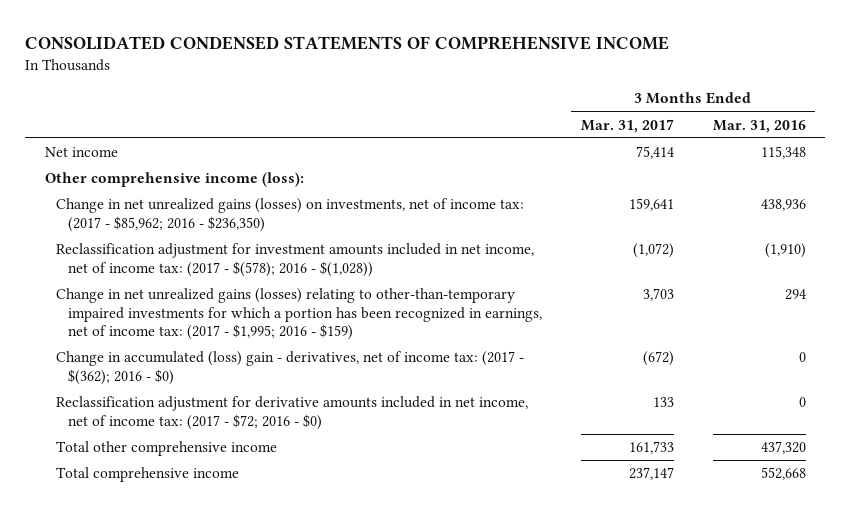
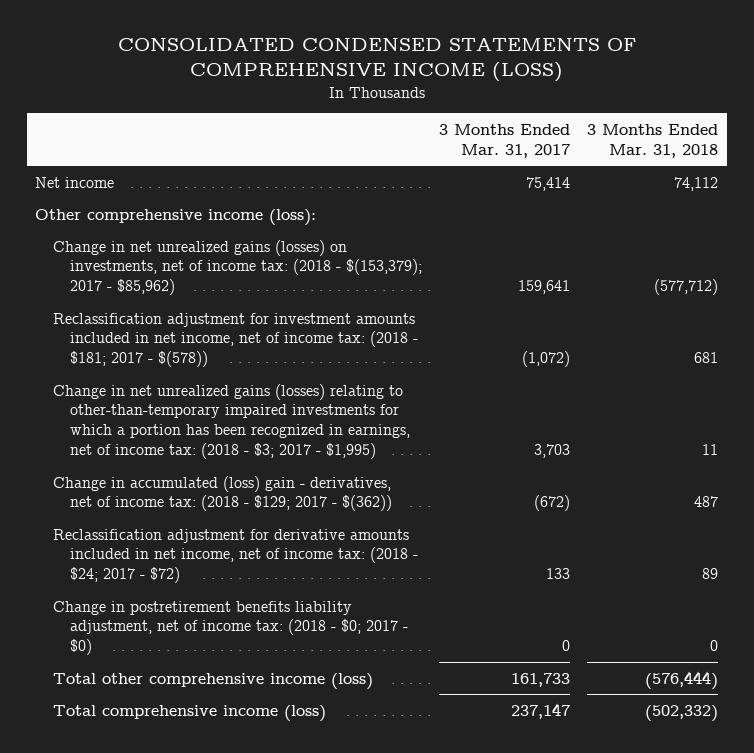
- CONSOLIDATED CONDENSED STATEMENTS OF COMPREHENSIVE INCOME
+ CONSOLIDATED CONDENSED STATEMENTS OF COMPREHENSIVE INCOME (LOSS)
- | 3 Months Ended Mar. 31, 2017 | 3 Months Ended Mar. 31, 2016
+ | 3 Months Ended Mar. 31, 2017 | 3 Months Ended Mar. 31, 2018
- Change in net unrealized gains (losses) on investments, net of income tax: (2017 - $85,962; 2016 - $236,350) | 159,641 | 438,936
- Reclassification adjustment for investment amounts included in net income, net of income tax: (2017 - $(578); 2016 - $(1,028)) | (1,072) | (1,910)
- Change in net unrealized gains (losses) relating to other-than-temporary impaired investments for which a portion has been recognized in earnings, net of income tax: (2017 - $1,995; 2016 - $159) | 3,703 | 294
- Change in accumulated (loss) gain - derivatives, net of income tax: (2017 - $(362); 2016 - $0) | (672) | 0
- Reclassification adjustment for derivative amounts included in net income, net of income tax: (2017 - $72; 2016 - $0) | 133 | 0
- Total other comprehensive income | 161,733 | 437,320
- Total comprehensive income | 237,147 | 552,668
+ Change in net unrealized gains (losses) on investments, net of income tax: (2018 - $(153,379); 2017 - $85,962) | 159,641 | (577,712)
+ Reclassification adjustment for investment amounts included in net income, net of income tax: (2018 - $181; 2017 - $(578)) | (1,072) | 681
+ Change in net unrealized gains (losses) relating to other-than-temporary impaired investments for which a portion has been recognized in earnings, net of income tax: (2018 - $3; 2017 - $1,995) | 3,703 | 11
+ Change in accumulated (loss) gain - derivatives, net of income tax: (2018 - $129; 2017 - $(362)) | (672) | 487
+ Reclassification adjustment for derivative amounts included in net income, net of income tax: (2018 - $24; 2017 - $72) | 133 | 89
+ Change in postretirement benefits liability adjustment, net of income tax: (2018 - $0; 2017 - $0) | 0 | 0
+ Total other comprehensive income (loss) | 161,733 | (576,444)
+ Total comprehensive income (loss) | 237,147 | (502,332)

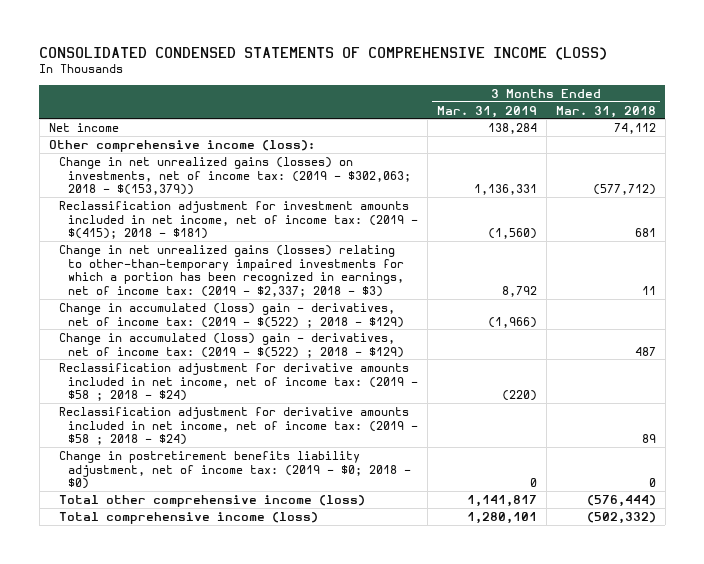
- | 3 Months Ended Mar. 31, 2017 | 3 Months Ended Mar. 31, 2018
+ | 3 Months Ended Mar. 31, 2019 | 3 Months Ended Mar. 31, 2018
- Change in net unrealized gains (losses) on investments, net of income tax: (2018 - $(153,379); 2017 - $85,962) | 159,641 | (577,712)
- Reclassification adjustment for investment amounts included in net income, net of income tax: (2018 - $181; 2017 - $(578)) | (1,072) | 681
- Change in net unrealized gains (losses) relating to other-than-temporary impaired investments for which a portion has been recognized in earnings, net of income tax: (2018 - $3; 2017 - $1,995) | 3,703 | 11
- Change in accumulated (loss) gain - derivatives, net of income tax: (2018 - $129; 2017 - $(362)) | (672) | 487
- Reclassification adjustment for derivative amounts included in net income, net of income tax: (2018 - $24; 2017 - $72) | 133 | 89
- Change in postretirement benefits liability adjustment, net of income tax: (2018 - $0; 2017 - $0) | 0 | 0
+ Change in net unrealized gains (losses) on investments, net of income tax: (2019 - $302,063; 2018 - $(153,379)) | 1,136,331 | (577,712)
+ Reclassification adjustment for investment amounts included in net income, net of income tax: (2019 - $(415); 2018 - $181) | (1,560) | 681
+ Change in net unrealized gains (losses) relating to other-than-temporary impaired investments for which a portion has been recognized in earnings, net of income tax: (2019 - $2,337; 2018 - $3) | 8,792 | 11
+ Change in accumulated (loss) gain - derivatives, net of income tax: (2019 - $(522) ; 2018 - $129) | (1,966) |
+ Change in accumulated (loss) gain - derivatives, net of income tax: (2019 - $(522) ; 2018 - $129) | | 487
+ Reclassification adjustment for derivative amounts included in net income, net of income tax: (2019 - $58 ; 2018 - $24) | (220) |
+ Reclassification adjustment for derivative amounts included in net income, net of income tax: (2019 - $58 ; 2018 - $24) | | 89
+ Change in postretirement benefits liability adjustment, net of income tax: (2019 - $0; 2018 - $0) | 0 | 0

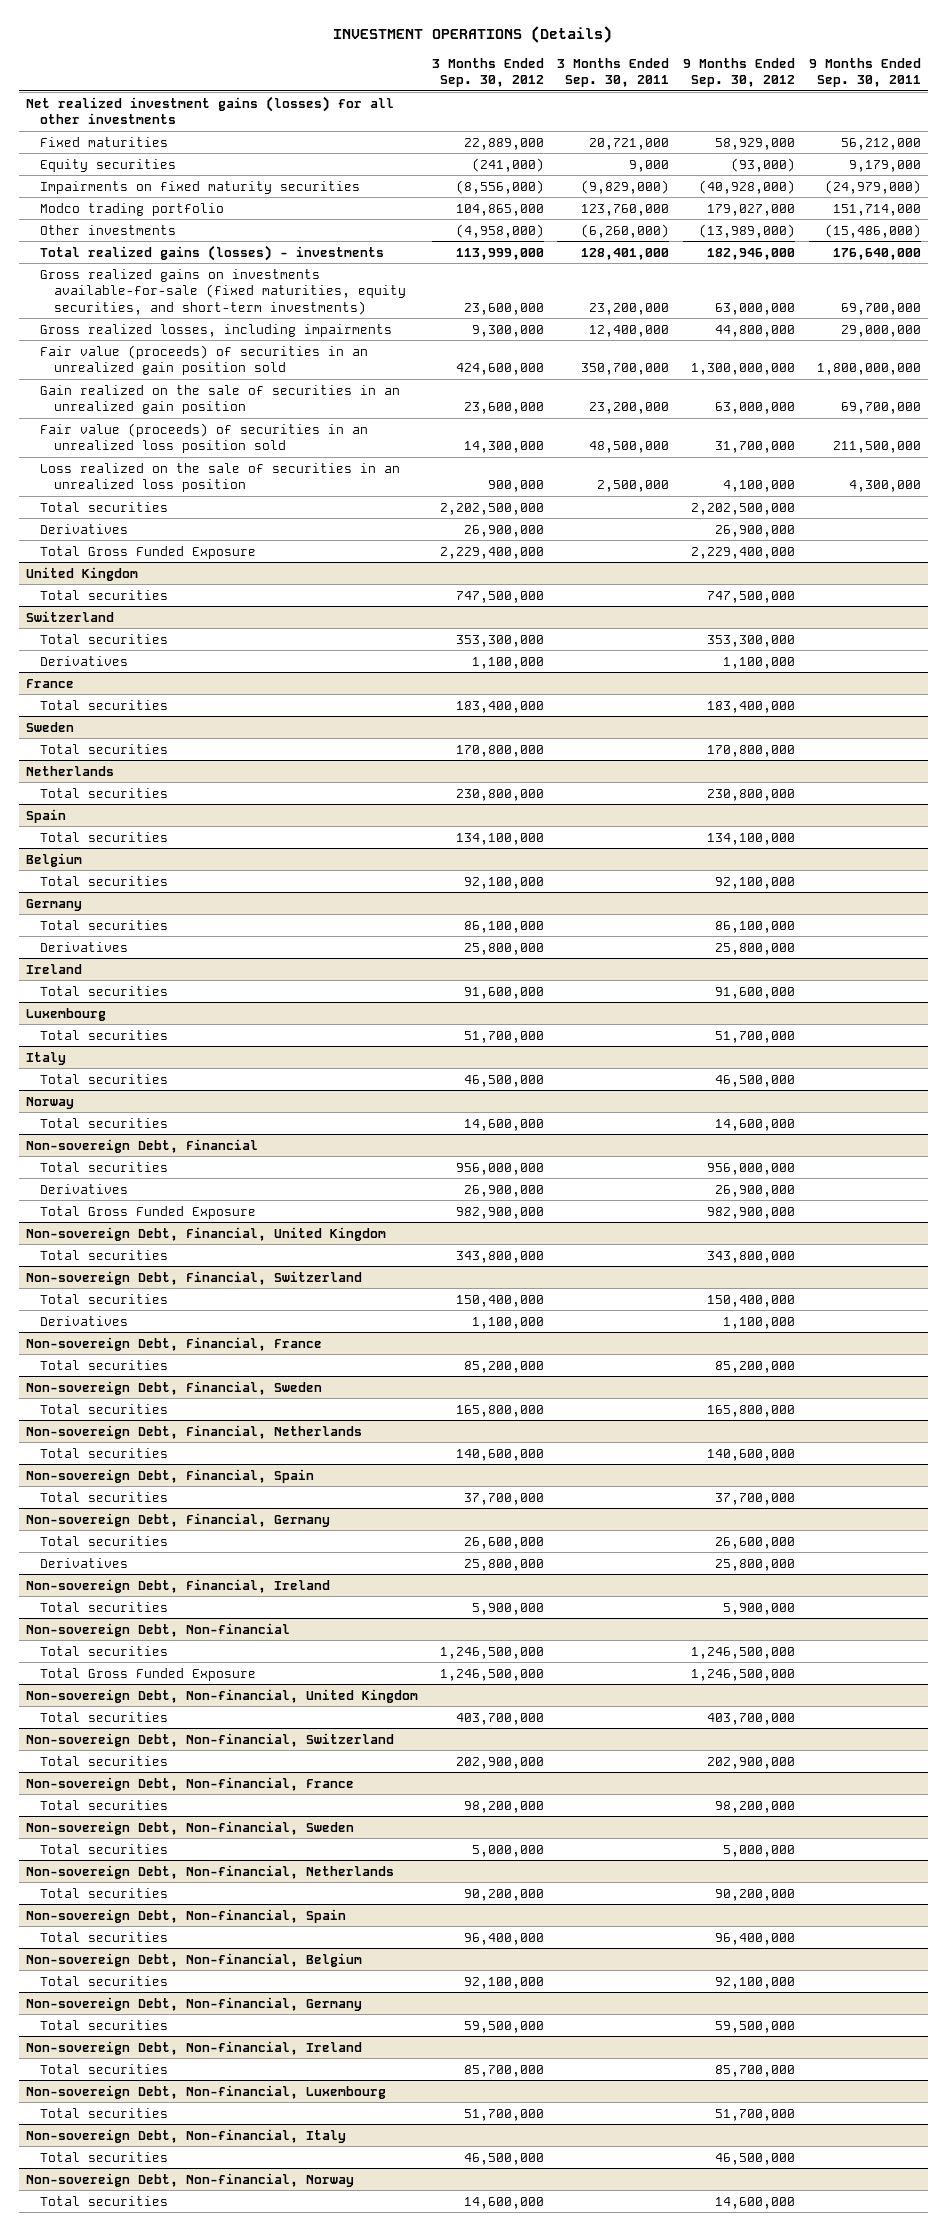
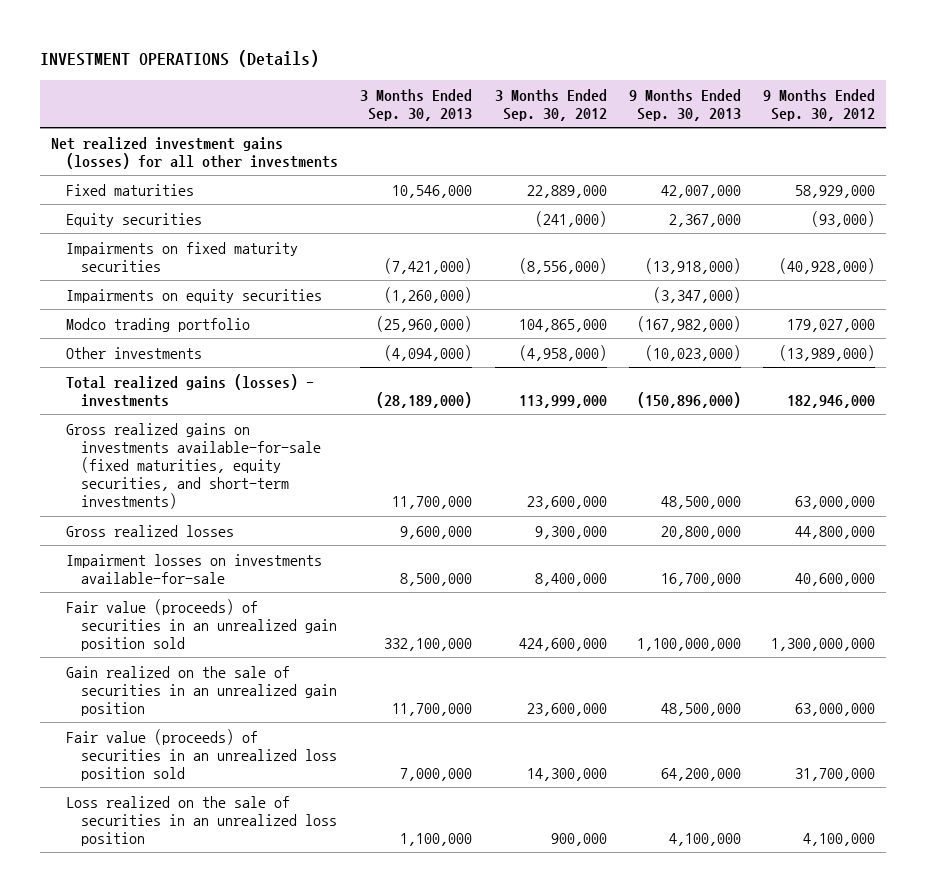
- | 3 Months Ended Sep. 30, 2012 | 3 Months Ended Sep. 30, 2011 | 9 Months Ended Sep. 30, 2012 | 9 Months Ended Sep. 30, 2011
+ | 3 Months Ended Sep. 30, 2013 | 3 Months Ended Sep. 30, 2012 | 9 Months Ended Sep. 30, 2013 | 9 Months Ended Sep. 30, 2012
+ Impairments on equity securities | (1,260,000) | | (3,347,000) |
- Gross realized losses, including impairments | 9,300,000 | 12,400,000 | 44,800,000 | 29,000,000
+ Gross realized losses | 9,600,000 | 9,300,000 | 20,800,000 | 44,800,000
+ Impairment losses on investments available-for-sale | 8,500,000 | 8,400,000 | 16,700,000 | 40,600,000
- Total securities | 2,202,500,000 | | 2,202,500,000 |
- Derivatives | 26,900,000 | | 26,900,000 |
- Total Gross Funded Exposure | 2,229,400,000 | | 2,229,400,000 |
- United Kingdom
- Total securities | 747,500,000 | | 747,500,000 |
- Switzerland
- Total securities | 353,300,000 | | 353,300,000 |
- Derivatives | 1,100,000 | | 1,100,000 |
- France
- Total securities | 183,400,000 | | 183,400,000 |
- Sweden
- Total securities | 170,800,000 | | 170,800,000 |
- Netherlands
- Total securities | 230,800,000 | | 230,800,000 |
- Spain
- Total securities | 134,100,000 | | 134,100,000 |
- Belgium
- Total securities | 92,100,000 | | 92,100,000 |
- Germany
- Total securities | 86,100,000 | | 86,100,000 |
- Derivatives | 25,800,000 | | 25,800,000 |
- Ireland
- Total securities | 91,600,000 | | 91,600,000 |
- Luxembourg
- Total securities | 51,700,000 | | 51,700,000 |
- Italy
- Total securities | 46,500,000 | | 46,500,000 |
- Norway
- Total securities | 14,600,000 | | 14,600,000 |
- Non-sovereign Debt, Financial
- Total securities | 956,000,000 | | 956,000,000 |
- Derivatives | 26,900,000 | | 26,900,000 |
- Total Gross Funded Exposure | 982,900,000 | | 982,900,000 |
- Non-sovereign Debt, Financial, United Kingdom
- Total securities | 343,800,000 | | 343,800,000 |
- Non-sovereign Debt, Financial, Switzerland
- Total securities | 150,400,000 | | 150,400,000 |
- Derivatives | 1,100,000 | | 1,100,000 |
- Non-sovereign Debt, Financial, France
- Total securities | 85,200,000 | | 85,200,000 |
- Non-sovereign Debt, Financial, Sweden
- Total securities | 165,800,000 | | 165,800,000 |
- Non-sovereign Debt, Financial, Netherlands
- Total securities | 140,600,000 | | 140,600,000 |
- Non-sovereign Debt, Financial, Spain
- Total securities | 37,700,000 | | 37,700,000 |
- Non-sovereign Debt, Financial, Germany
- Total securities | 26,600,000 | | 26,600,000 |
- Derivatives | 25,800,000 | | 25,800,000 |
- Non-sovereign Debt, Financial, Ireland
- Total securities | 5,900,000 | | 5,900,000 |
- Non-sovereign Debt, Non-financial
- Total securities | 1,246,500,000 | | 1,246,500,000 |
- Total Gross Funded Exposure | 1,246,500,000 | | 1,246,500,000 |
- Non-sovereign Debt, Non-financial, United Kingdom
- Total securities | 403,700,000 | | 403,700,000 |
- Non-sovereign Debt, Non-financial, Switzerland
- Total securities | 202,900,000 | | 202,900,000 |
- Non-sovereign Debt, Non-financial, France
- Total securities | 98,200,000 | | 98,200,000 |
- Non-sovereign Debt, Non-financial, Sweden
- Total securities | 5,000,000 | | 5,000,000 |
- Non-sovereign Debt, Non-financial, Netherlands
- Total securities | 90,200,000 | | 90,200,000 |
- Non-sovereign Debt, Non-financial, Spain
- Total securities | 96,400,000 | | 96,400,000 |
- Non-sovereign Debt, Non-financial, Belgium
- Total securities | 92,100,000 | | 92,100,000 |
- Non-sovereign Debt, Non-financial, Germany
- Total securities | 59,500,000 | | 59,500,000 |
- Non-sovereign Debt, Non-financial, Ireland
- Total securities | 85,700,000 | | 85,700,000 |
- Non-sovereign Debt, Non-financial, Luxembourg
- Total securities | 51,700,000 | | 51,700,000 |
- Non-sovereign Debt, Non-financial, Italy
- Total securities | 46,500,000 | | 46,500,000 |
- Non-sovereign Debt, Non-financial, Norway
- Total securities | 14,600,000 | | 14,600,000 |

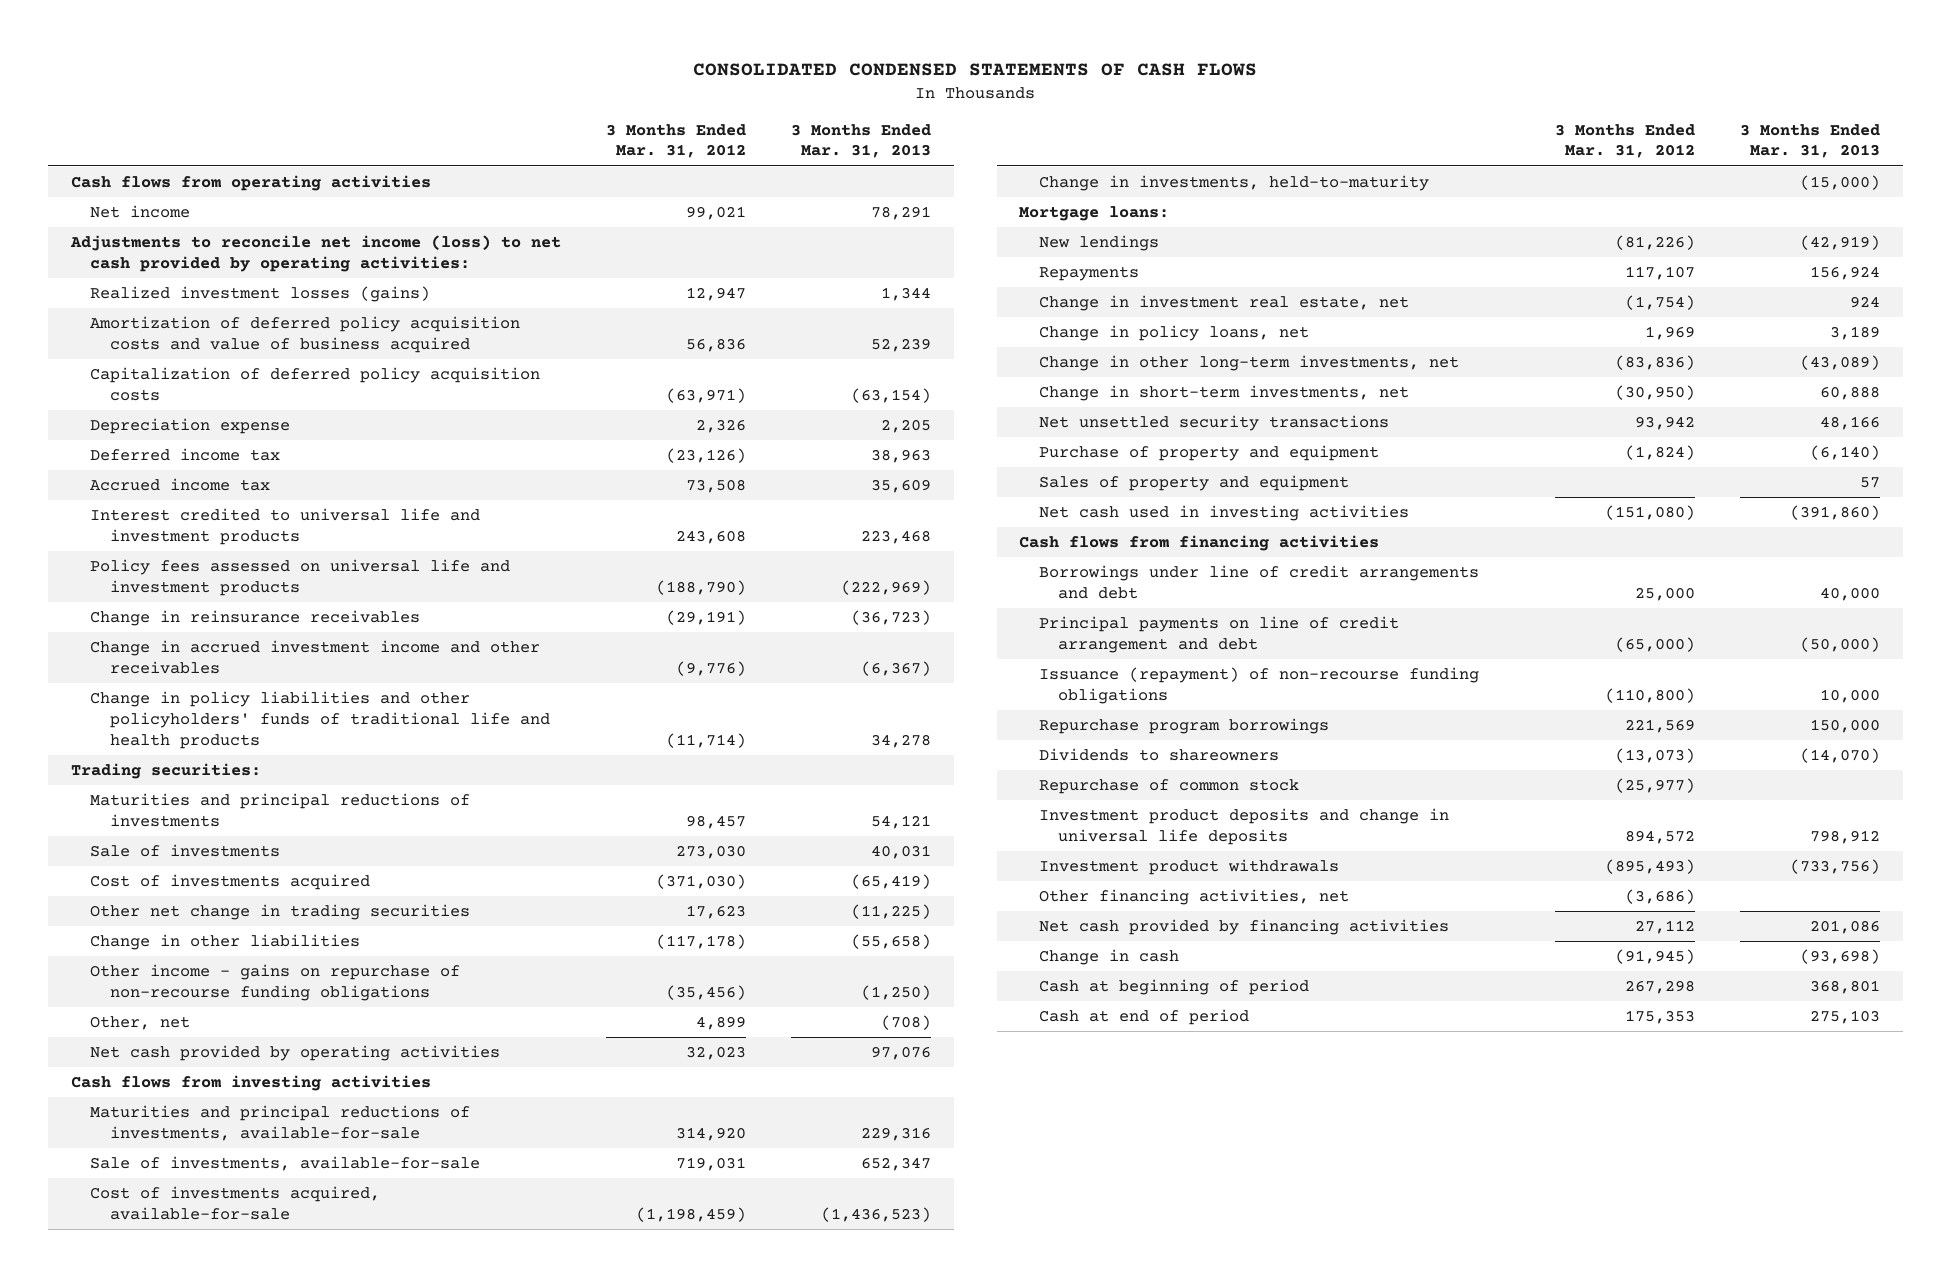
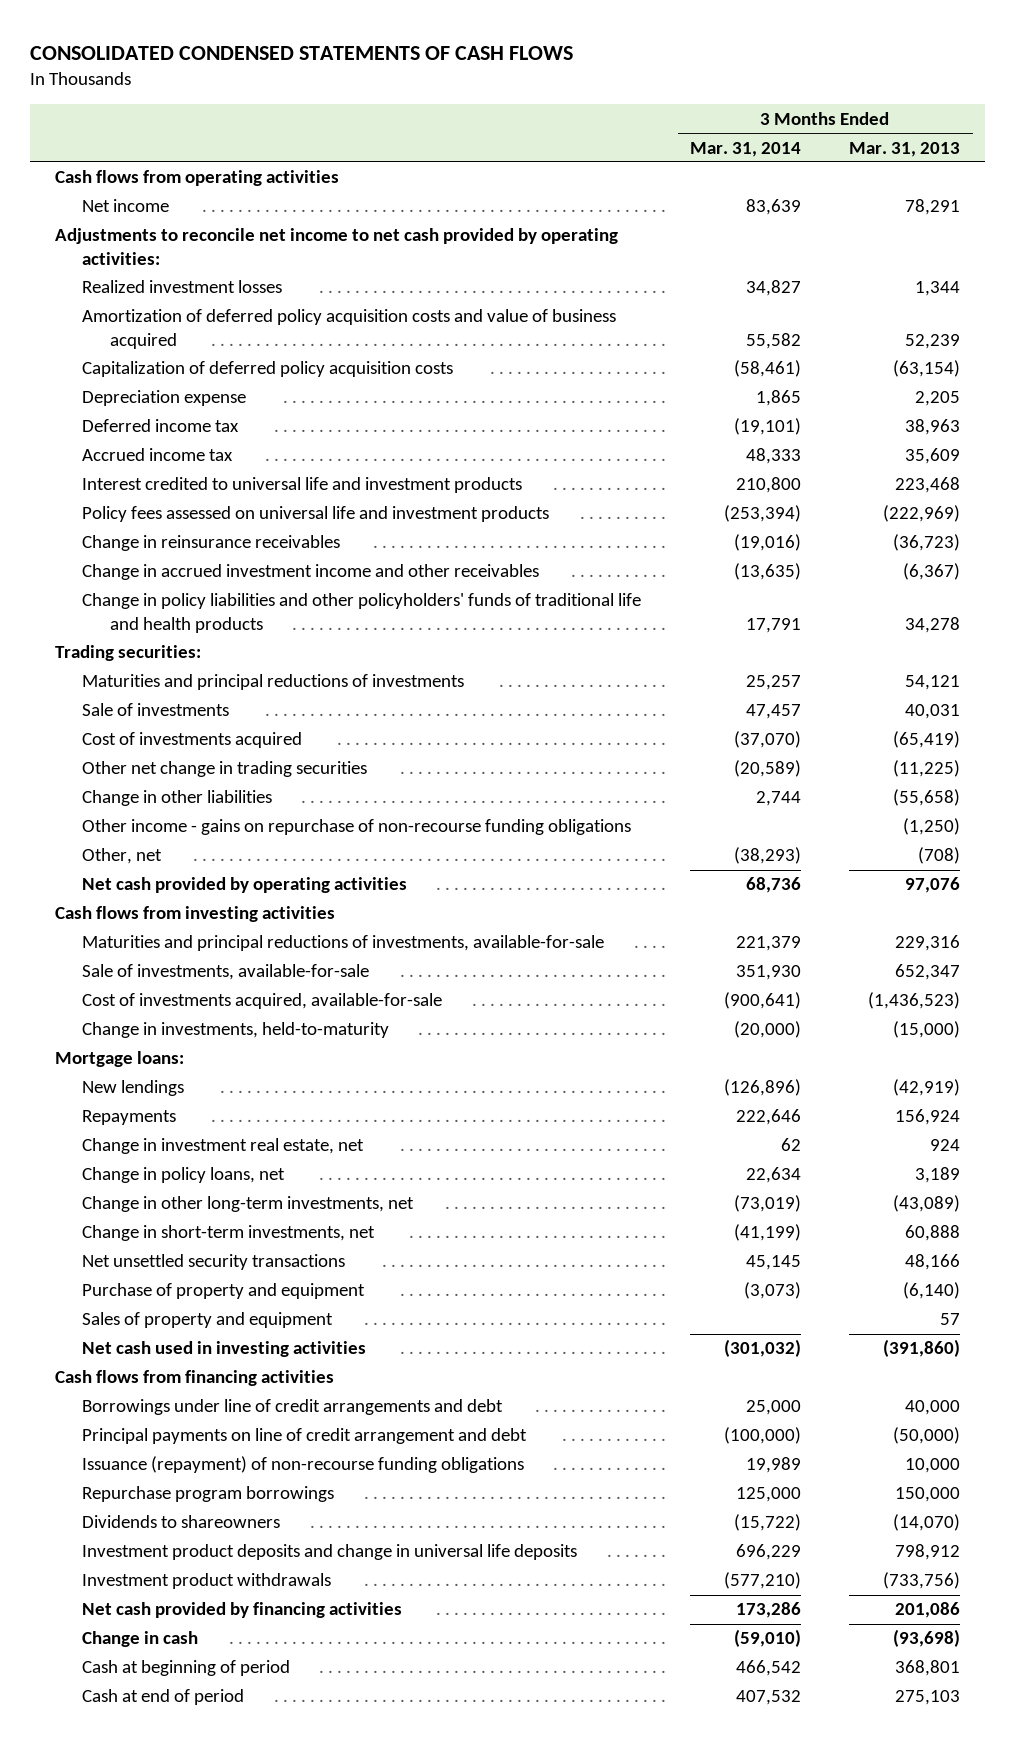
- | 3 Months Ended Mar. 31, 2012 | 3 Months Ended Mar. 31, 2013
+ | 3 Months Ended Mar. 31, 2014 | 3 Months Ended Mar. 31, 2013
- Adjustments to reconcile net income (loss) to net cash provided by operating activities:
- Realized investment losses (gains) | 12,947 | 1,344
+ Adjustments to reconcile net income to net cash provided by operating activities:
+ Realized investment losses | 34,827 | 1,344
- Repurchase of common stock | (25,977) |
- Other financing activities, net | (3,686) |

